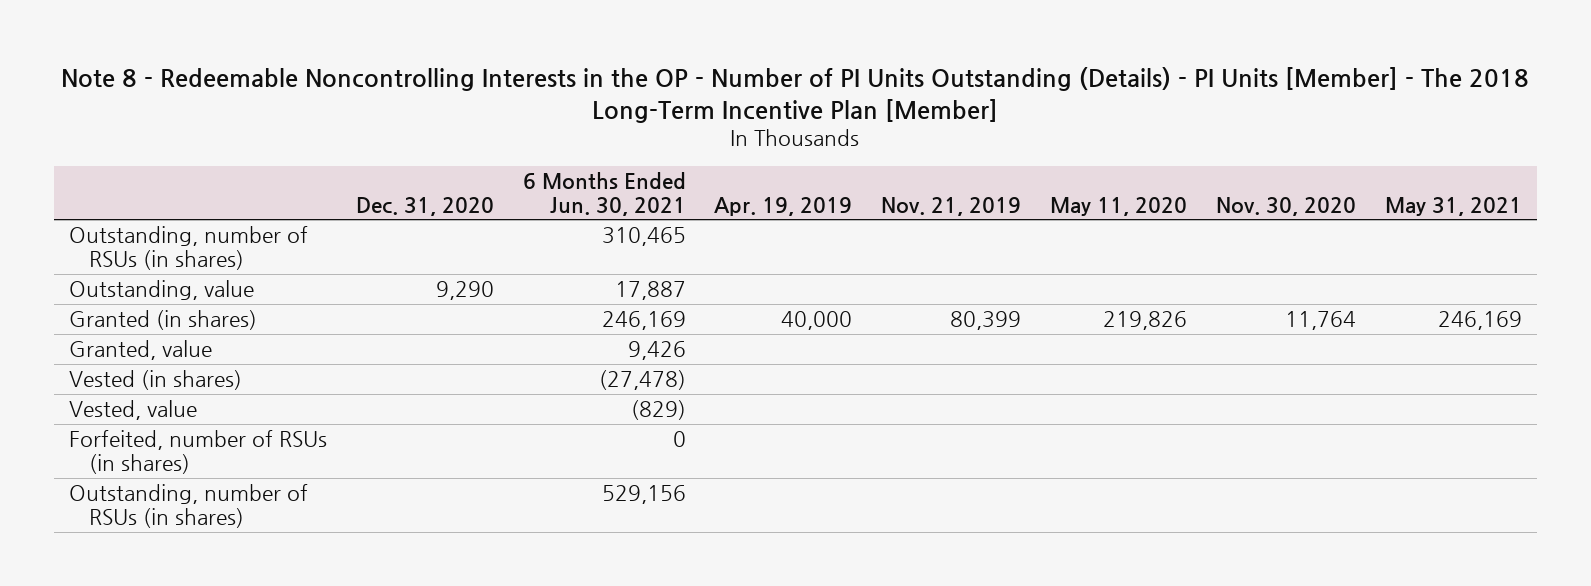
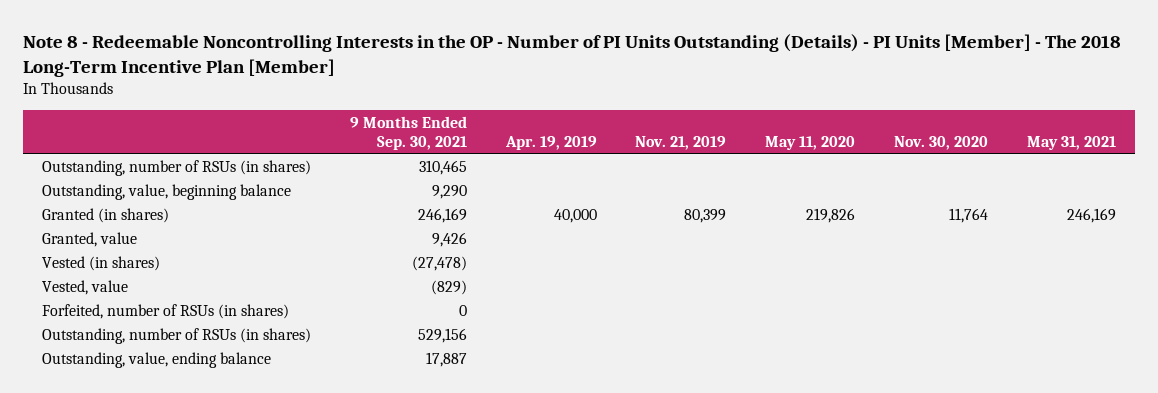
- | Dec. 31, 2020 | 6 Months Ended Jun. 30, 2021 | Apr. 19, 2019 | Nov. 21, 2019 | May 11, 2020 | Nov. 30, 2020 | May 31, 2021
+ | 9 Months Ended Sep. 30, 2021 | Apr. 19, 2019 | Nov. 21, 2019 | May 11, 2020 | Nov. 30, 2020 | May 31, 2021
- Outstanding, value | 9,290 | 17,887 | | | | |
+ Outstanding, value, beginning balance | 9,290 | | | | |
+ Outstanding, value, ending balance | 17,887 | | | | |

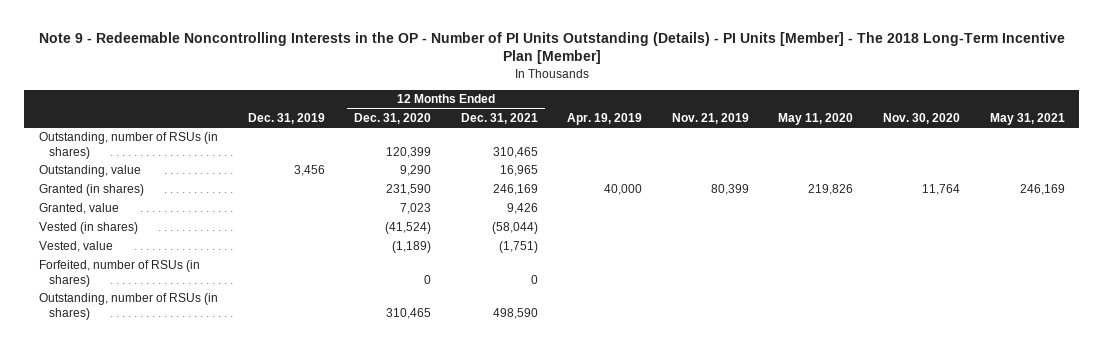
- Note 8 - Redeemable Noncontrolling Interests in the OP - Number of PI Units Outstanding (Details) - PI Units [Member] - The 2018 Long-Term Incentive Plan [Member]
+ Note 9 - Redeemable Noncontrolling Interests in the OP - Number of PI Units Outstanding (Details) - PI Units [Member] - The 2018 Long-Term Incentive Plan [Member]
- | 9 Months Ended Sep. 30, 2021 | Apr. 19, 2019 | Nov. 21, 2019 | May 11, 2020 | Nov. 30, 2020 | May 31, 2021
+ | Dec. 31, 2019 | 12 Months Ended Dec. 31, 2020 | 12 Months Ended Dec. 31, 2021 | Apr. 19, 2019 | Nov. 21, 2019 | May 11, 2020 | Nov. 30, 2020 | May 31, 2021
- Outstanding, value, beginning balance | 9,290 | | | | |
+ Outstanding, value | 3,456 | 9,290 | 16,965 | | | | |
- Outstanding, value, ending balance | 17,887 | | | | |

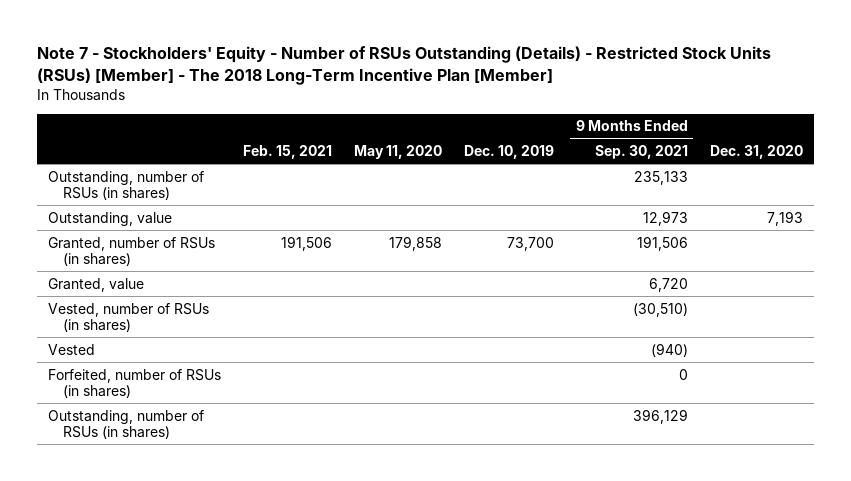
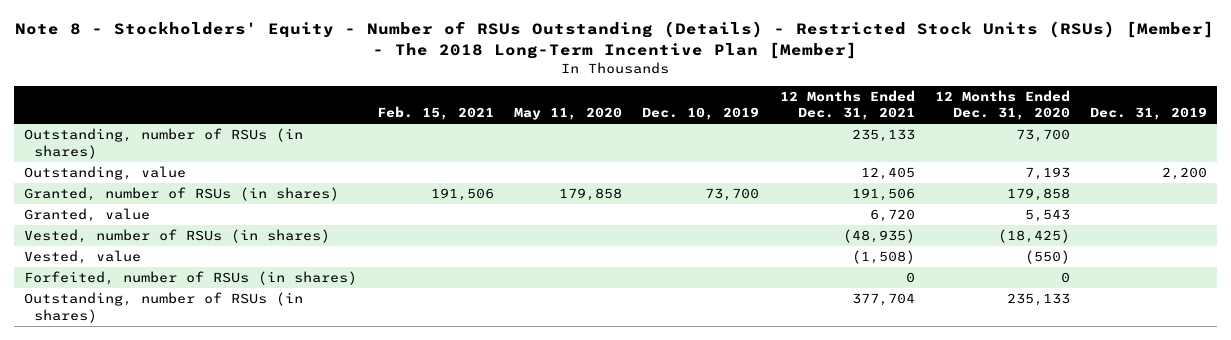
- Note 7 - Stockholders' Equity - Number of RSUs Outstanding (Details) - Restricted Stock Units (RSUs) [Member] - The 2018 Long-Term Incentive Plan [Member]
+ Note 8 - Stockholders' Equity - Number of RSUs Outstanding (Details) - Restricted Stock Units (RSUs) [Member] - The 2018 Long-Term Incentive Plan [Member]
- | Feb. 15, 2021 | May 11, 2020 | Dec. 10, 2019 | 9 Months Ended Sep. 30, 2021 | Dec. 31, 2020
+ | Feb. 15, 2021 | May 11, 2020 | Dec. 10, 2019 | 12 Months Ended Dec. 31, 2021 | 12 Months Ended Dec. 31, 2020 | Dec. 31, 2019
- Vested | | | | (940) |
+ Vested, value | | | | (1,508) | (550) |

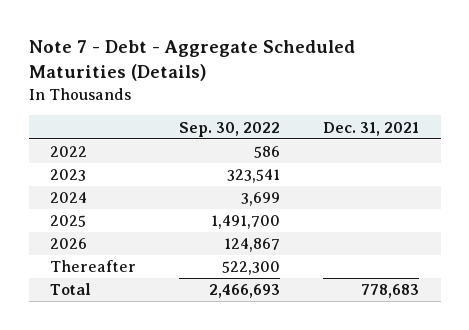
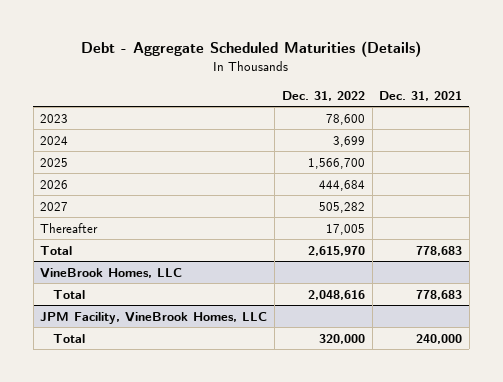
- Note 7 - Debt - Aggregate Scheduled Maturities (Details)
+ Debt - Aggregate Scheduled Maturities (Details)
- | Sep. 30, 2022 | Dec. 31, 2021
+ | Dec. 31, 2022 | Dec. 31, 2021
- 2022 | 586 |
+ 2027 | 505,282 |
+ VineBrook Homes, LLC
+ Total | 2,048,616 | 778,683
+ JPM Facility, VineBrook Homes, LLC
+ Total | 320,000 | 240,000

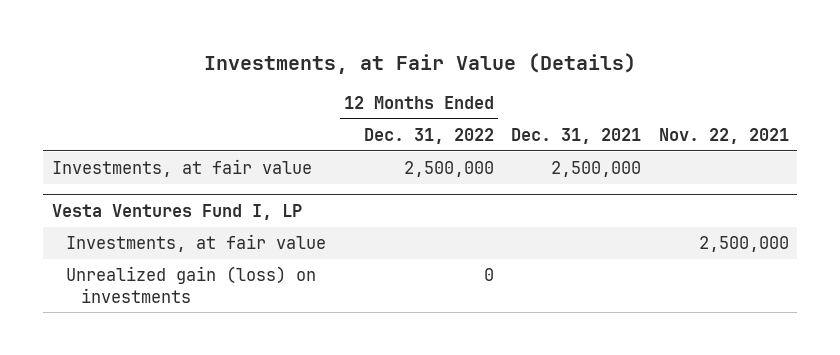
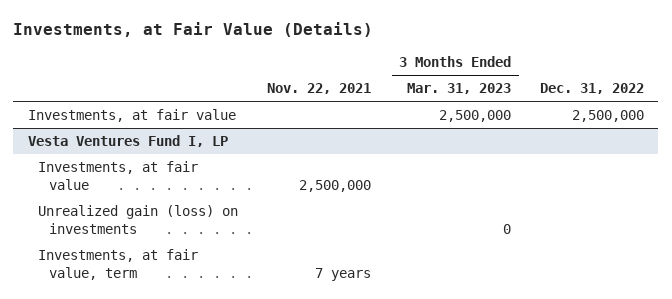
- | 12 Months Ended Dec. 31, 2022 | Dec. 31, 2021 | Nov. 22, 2021
+ | Nov. 22, 2021 | 3 Months Ended Mar. 31, 2023 | Dec. 31, 2022
@ Vesta Ventures Fund I, LP
+ Investments, at fair value, term | 7 years | |

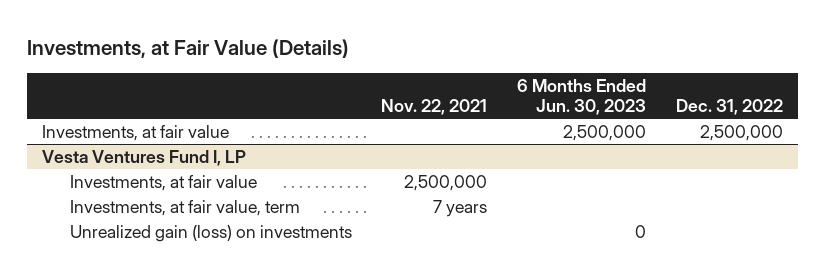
- | Nov. 22, 2021 | 3 Months Ended Mar. 31, 2023 | Dec. 31, 2022
+ | Nov. 22, 2021 | 6 Months Ended Jun. 30, 2023 | Dec. 31, 2022
@ Vesta Ventures Fund I, LP
moved down: Unrealized gain (loss) on investments | | 0 |

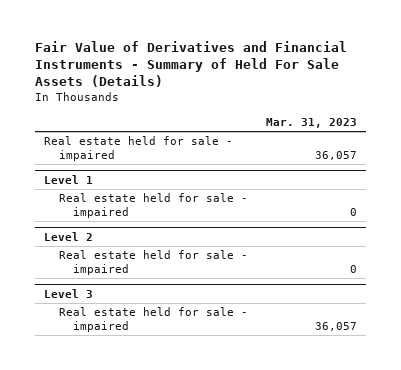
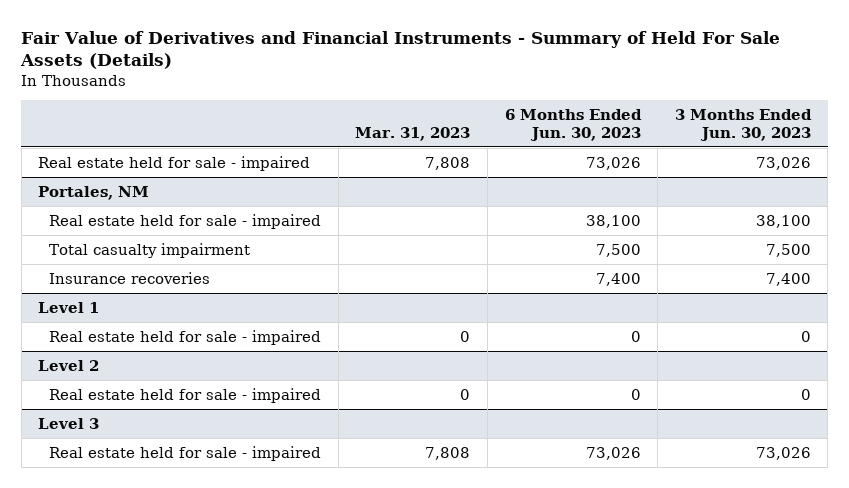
- | Mar. 31, 2023
+ | Mar. 31, 2023 | 6 Months Ended Jun. 30, 2023 | 3 Months Ended Jun. 30, 2023
- Real estate held for sale - impaired | 36,057
+ Real estate held for sale - impaired | 7,808 | 73,026 | 73,026
+ Portales, NM
+ Real estate held for sale - impaired | | 38,100 | 38,100
+ Total casualty impairment | | 7,500 | 7,500
+ Insurance recoveries | | 7,400 | 7,400
@ Level 3
- Real estate held for sale - impaired | 36,057
+ Real estate held for sale - impaired | 7,808 | 73,026 | 73,026

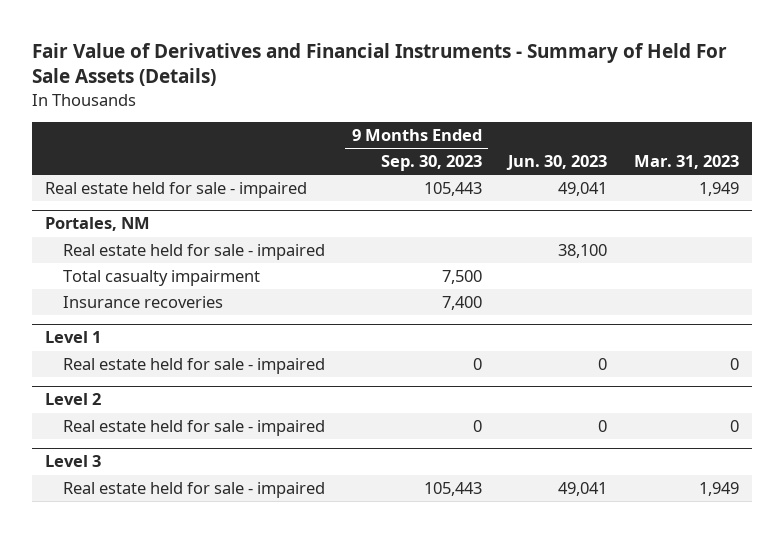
- | Mar. 31, 2023 | 6 Months Ended Jun. 30, 2023 | 3 Months Ended Jun. 30, 2023
+ | 9 Months Ended Sep. 30, 2023 | Jun. 30, 2023 | Mar. 31, 2023
- Real estate held for sale - impaired | 7,808 | 73,026 | 73,026
+ Real estate held for sale - impaired | 105,443 | 49,041 | 1,949
@ Level 3
- Real estate held for sale - impaired | 7,808 | 73,026 | 73,026
+ Real estate held for sale - impaired | 105,443 | 49,041 | 1,949

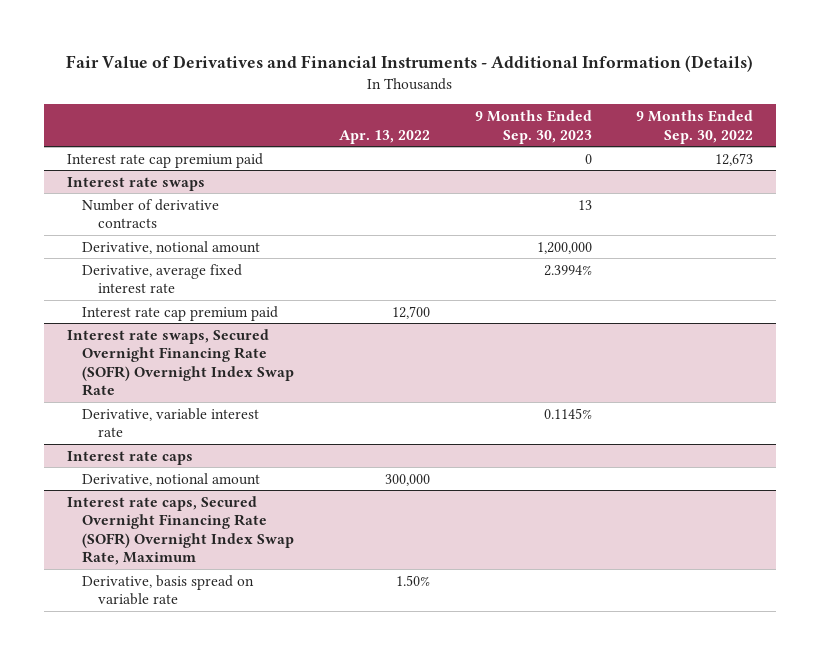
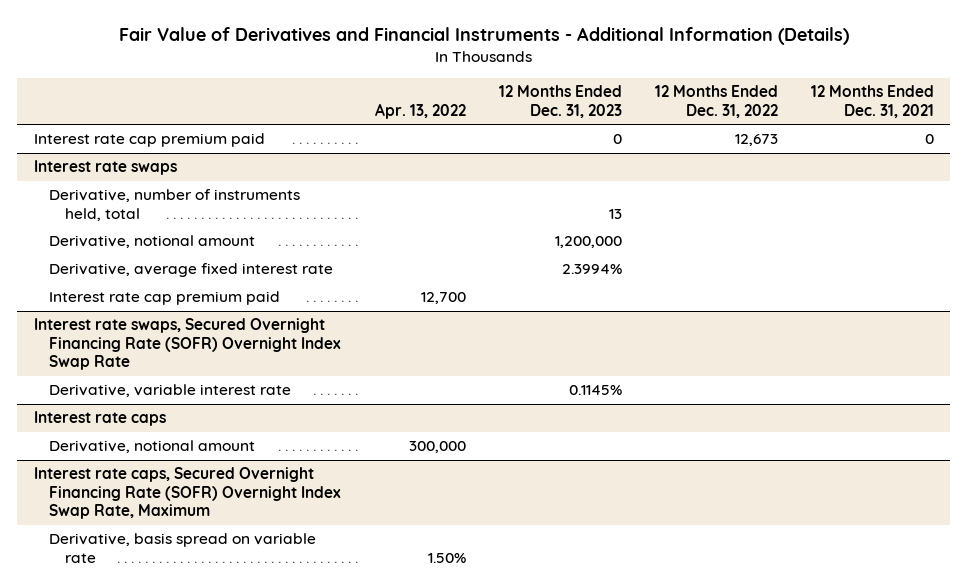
- | Apr. 13, 2022 | 9 Months Ended Sep. 30, 2023 | 9 Months Ended Sep. 30, 2022
+ | Apr. 13, 2022 | 12 Months Ended Dec. 31, 2023 | 12 Months Ended Dec. 31, 2022 | 12 Months Ended Dec. 31, 2021
@ Interest rate swaps
- Number of derivative contracts | | 13 |
+ Derivative, number of instruments held, total | | 13 | |

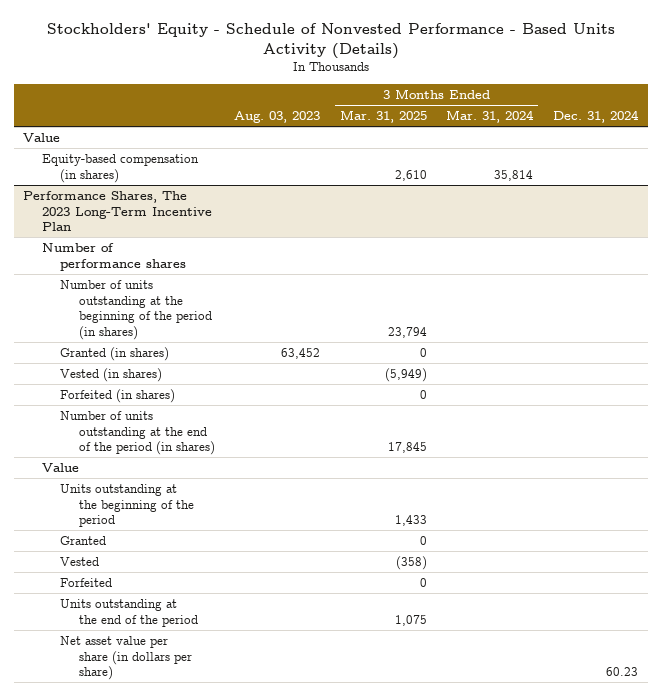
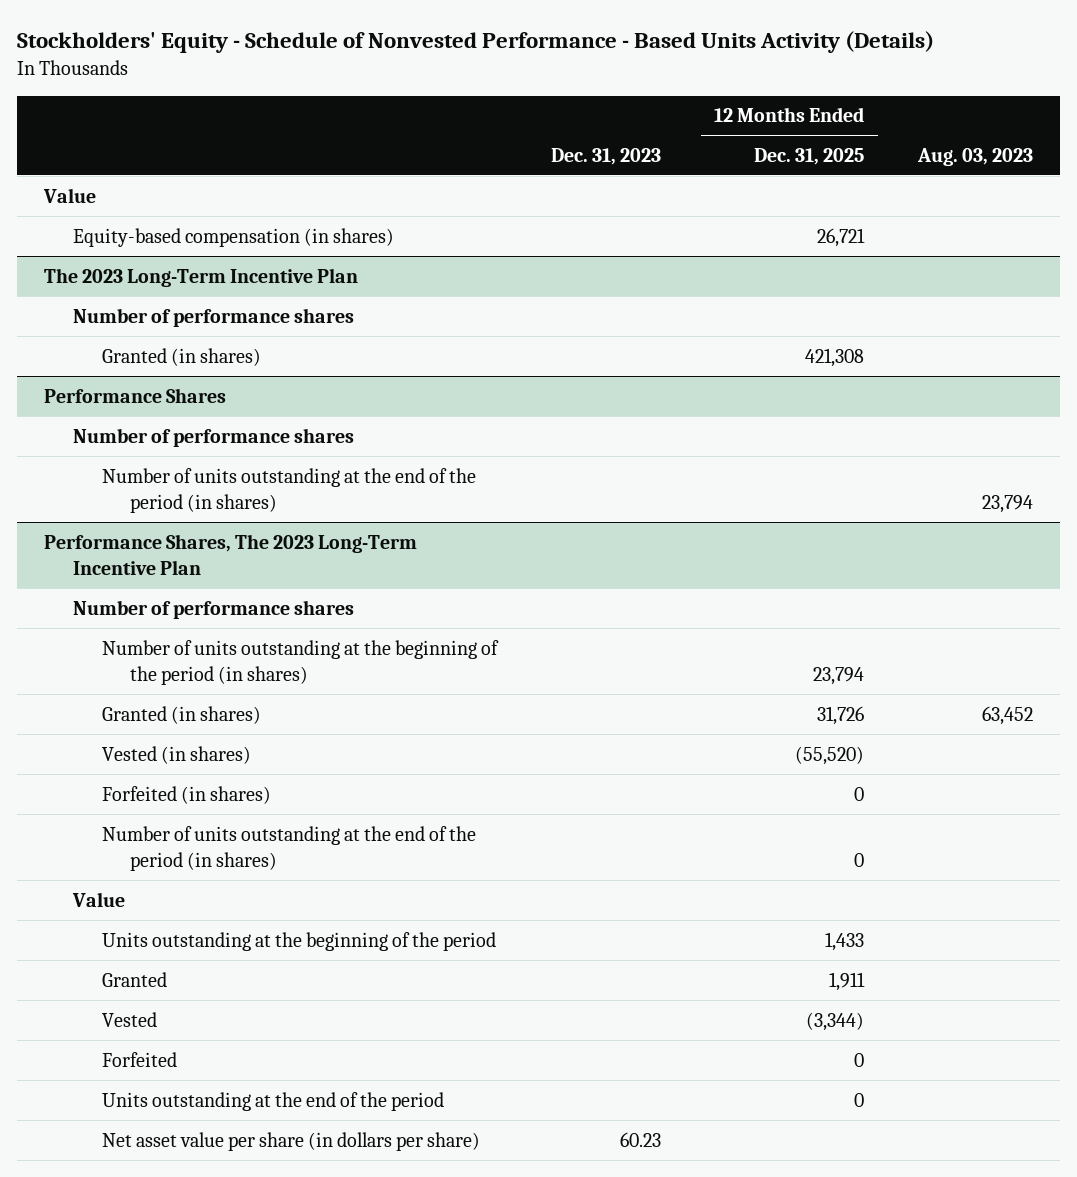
- | Aug. 03, 2023 | 3 Months Ended Mar. 31, 2025 | 3 Months Ended Mar. 31, 2024 | Dec. 31, 2024
+ | Dec. 31, 2023 | 12 Months Ended Dec. 31, 2025 | Aug. 03, 2023
+ The 2023 Long-Term Incentive Plan
+ Number of performance shares
+ Granted (in shares) | | 421,308 |
+ Performance Shares
+ Number of performance shares
+ Number of units outstanding at the end of the period (in shares) | | | 23,794

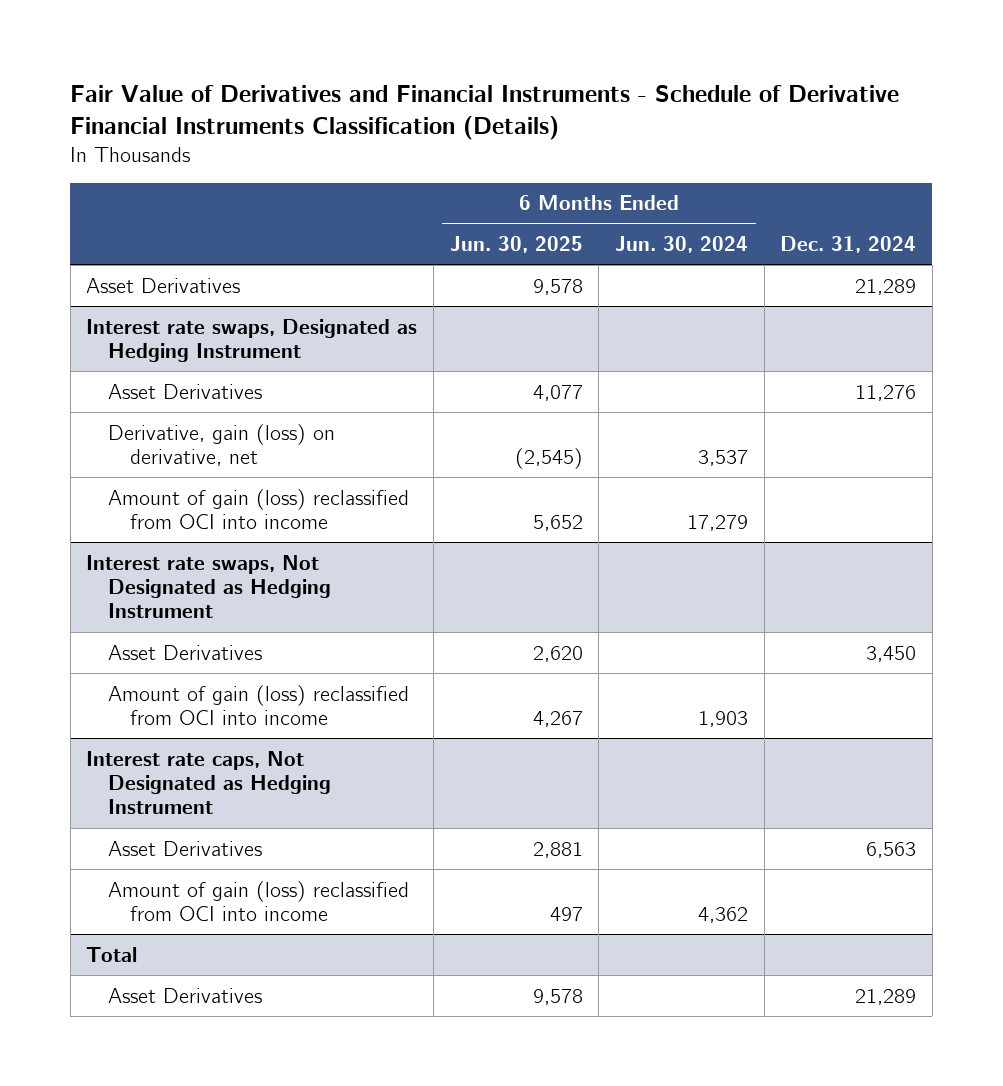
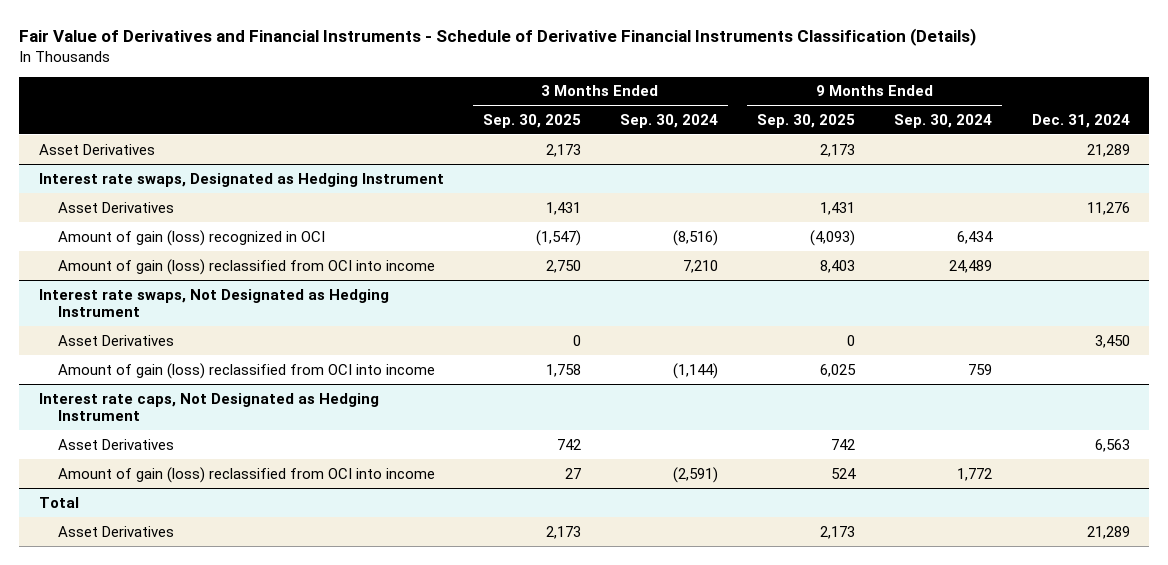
- | 6 Months Ended Jun. 30, 2025 | 6 Months Ended Jun. 30, 2024 | Dec. 31, 2024
+ | 3 Months Ended Sep. 30, 2025 | 3 Months Ended Sep. 30, 2024 | 9 Months Ended Sep. 30, 2025 | 9 Months Ended Sep. 30, 2024 | Dec. 31, 2024
@ Interest rate swaps, Designated as Hedging Instrument
- Derivative, gain (loss) on derivative, net | (2,545) | 3,537 |
+ Amount of gain (loss) recognized in OCI | (1,547) | (8,516) | (4,093) | 6,434 |

